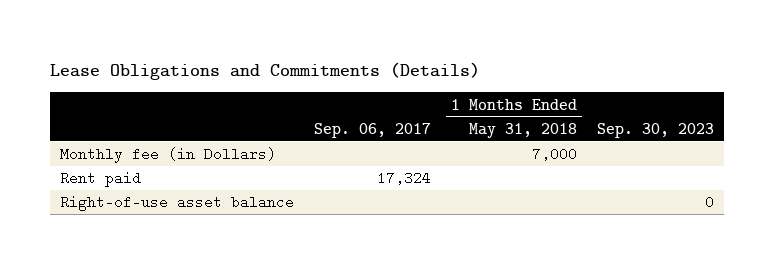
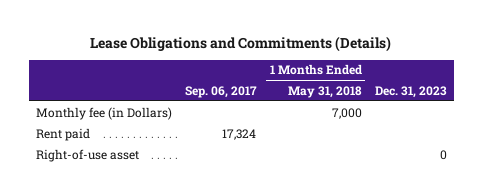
- | Sep. 06, 2017 | 1 Months Ended May 31, 2018 | Sep. 30, 2023
+ | Sep. 06, 2017 | 1 Months Ended May 31, 2018 | Dec. 31, 2023
- Right-of-use asset balance | | | 0
+ Right-of-use asset | | | 0

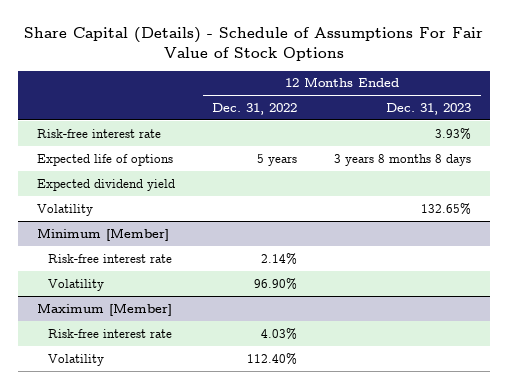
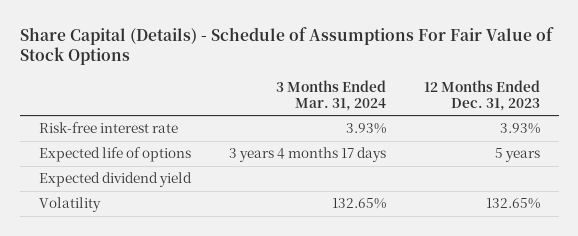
- | 12 Months Ended Dec. 31, 2022 | 12 Months Ended Dec. 31, 2023
+ | 3 Months Ended Mar. 31, 2024 | 12 Months Ended Dec. 31, 2023
- Expected life of options | 5 years | 3 years 8 months 8 days
+ Expected life of options | 3 years 4 months 17 days | 5 years
- Minimum [Member]
- Risk-free interest rate | 2.14% |
- Volatility | 96.90% |
- Maximum [Member]
- Risk-free interest rate | 4.03% |
- Volatility | 112.40% |

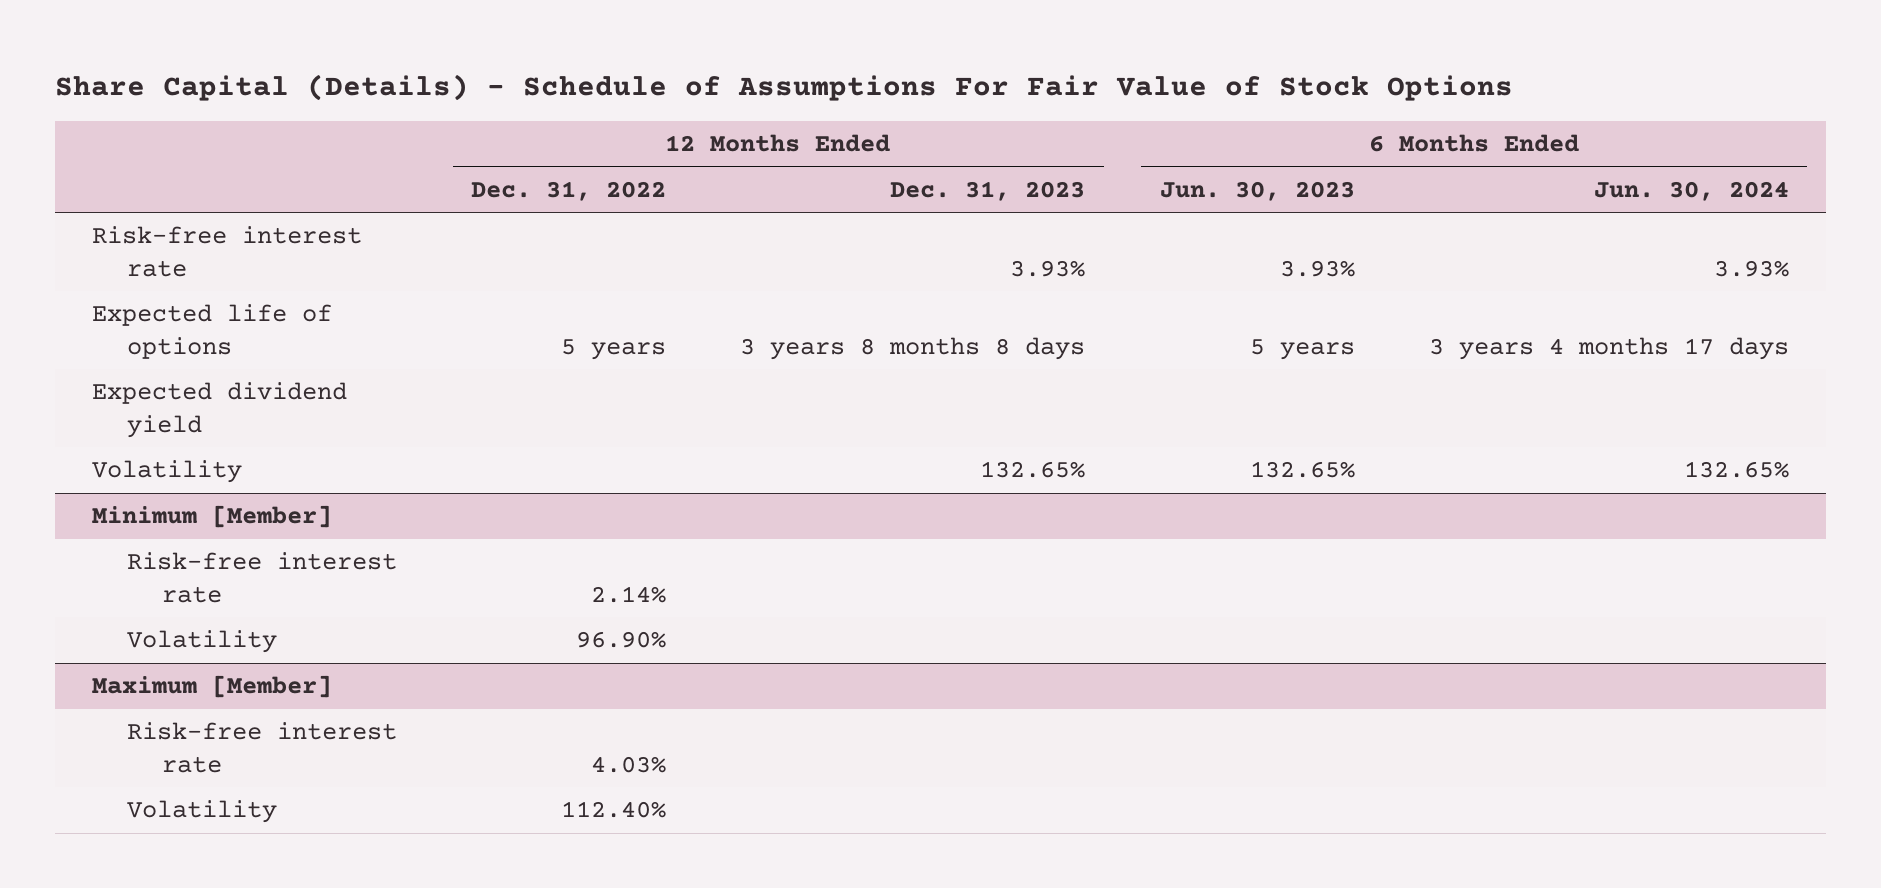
- | 3 Months Ended Mar. 31, 2024 | 12 Months Ended Dec. 31, 2023
+ | 12 Months Ended Dec. 31, 2022 | 12 Months Ended Dec. 31, 2023 | 6 Months Ended Jun. 30, 2023 | 6 Months Ended Jun. 30, 2024
- Expected life of options | 3 years 4 months 17 days | 5 years
+ Expected life of options | 5 years | 3 years 8 months 8 days | 5 years | 3 years 4 months 17 days
+ Minimum [Member]
+ Risk-free interest rate | 2.14% | | |
+ Volatility | 96.90% | | |
+ Maximum [Member]
+ Risk-free interest rate | 4.03% | | |
+ Volatility | 112.40% | | |

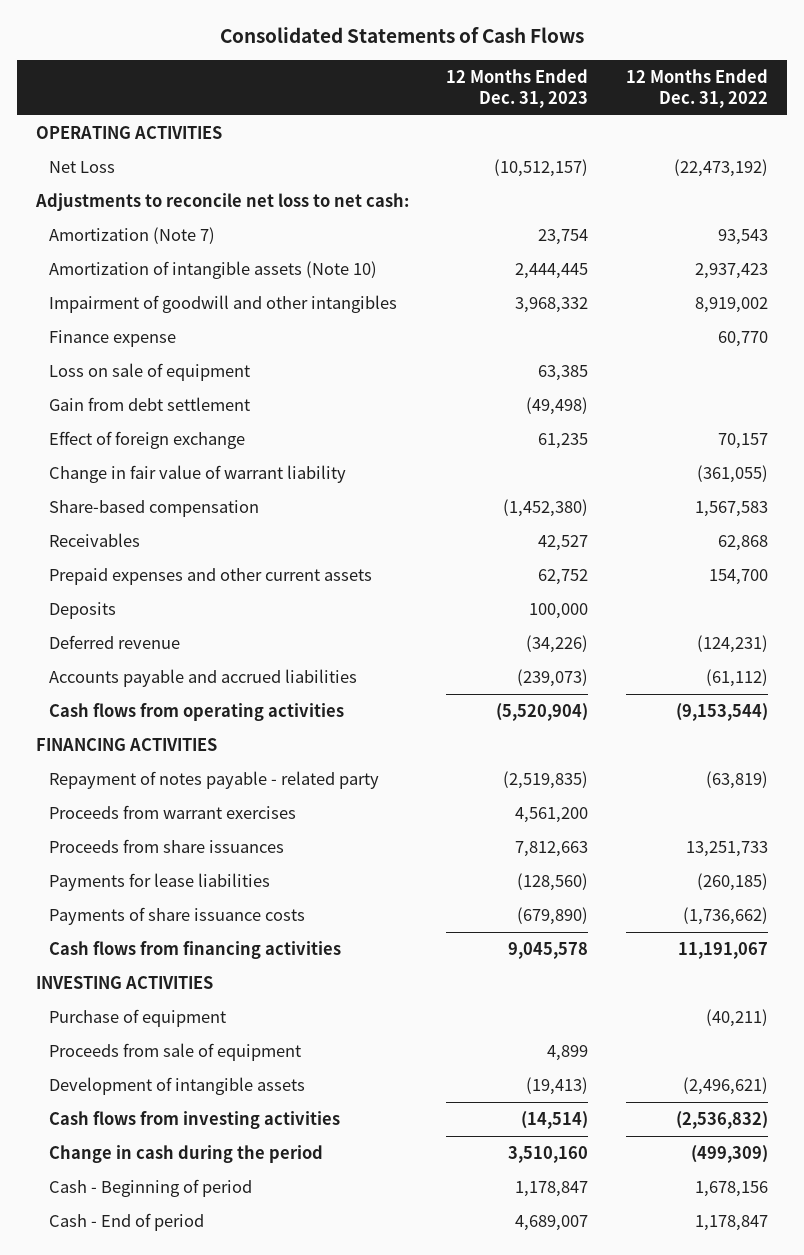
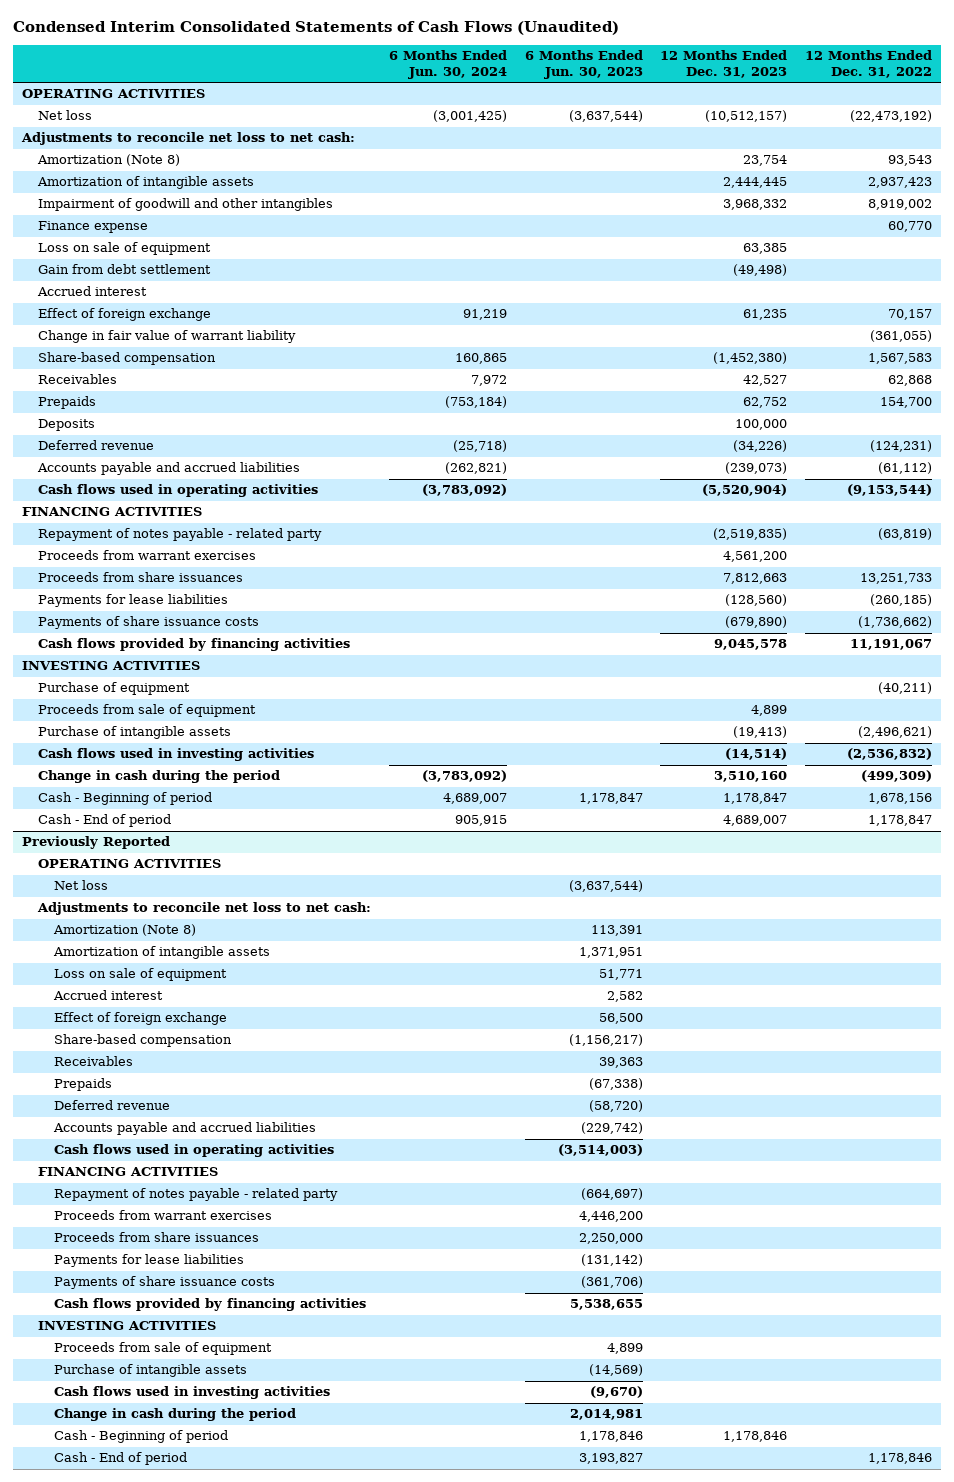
- Consolidated Statements of Cash Flows
+ Condensed Interim Consolidated Statements of Cash Flows (Unaudited)
- | 12 Months Ended Dec. 31, 2023 | 12 Months Ended Dec. 31, 2022
+ | 6 Months Ended Jun. 30, 2024 | 6 Months Ended Jun. 30, 2023 | 12 Months Ended Dec. 31, 2023 | 12 Months Ended Dec. 31, 2022
- Net Loss | (10,512,157) | (22,473,192)
+ Net loss | (3,001,425) | (3,637,544) | (10,512,157) | (22,473,192)
- Amortization (Note 7) | 23,754 | 93,543
- Amortization of intangible assets (Note 10) | 2,444,445 | 2,937,423
+ Amortization (Note 8) | | | 23,754 | 93,543
+ Amortization of intangible assets | | | 2,444,445 | 2,937,423
+ Accrued interest
- Prepaid expenses and other current assets | 62,752 | 154,700
+ Prepaids | (753,184) | | 62,752 | 154,700
- Cash flows from operating activities | (5,520,904) | (9,153,544)
+ Cash flows used in operating activities | (3,783,092) | | (5,520,904) | (9,153,544)
- Cash flows from financing activities | 9,045,578 | 11,191,067
+ Cash flows provided by financing activities | | | 9,045,578 | 11,191,067
- Development of intangible assets | (19,413) | (2,496,621)
- Cash flows from investing activities | (14,514) | (2,536,832)
+ Purchase of intangible assets | | | (19,413) | (2,496,621)
+ Cash flows used in investing activities | | | (14,514) | (2,536,832)
+ Previously Reported
+ OPERATING ACTIVITIES
+ Net loss | | (3,637,544) | |
+ Adjustments to reconcile net loss to net cash:
+ Amortization (Note 8) | | 113,391 | |
+ Amortization of intangible assets | | 1,371,951 | |
+ Loss on sale of equipment | | 51,771 | |
+ Accrued interest | | 2,582 | |
+ Effect of foreign exchange | | 56,500 | |
+ Share-based compensation | | (1,156,217) | |
+ Receivables | | 39,363 | |
+ Prepaids | | (67,338) | |
+ Deferred revenue | | (58,720) | |
+ Accounts payable and accrued liabilities | | (229,742) | |
+ Cash flows used in operating activities | | (3,514,003) | |
+ FINANCING ACTIVITIES
+ Repayment of notes payable - related party | | (664,697) | |
+ Proceeds from warrant exercises | | 4,446,200 | |
+ Proceeds from share issuances | | 2,250,000 | |
+ Payments for lease liabilities | | (131,142) | |
+ Payments of share issuance costs | | (361,706) | |
+ Cash flows provided by financing activities | | 5,538,655 | |
+ INVESTING ACTIVITIES
+ Proceeds from sale of equipment | | 4,899 | |
+ Purchase of intangible assets | | (14,569) | |
+ Cash flows used in investing activities | | (9,670) | |
+ Change in cash during the period | | 2,014,981 | |
+ Cash - Beginning of period | | 1,178,846 | 1,178,846 |
+ Cash - End of period | | 3,193,827 | | 1,178,846

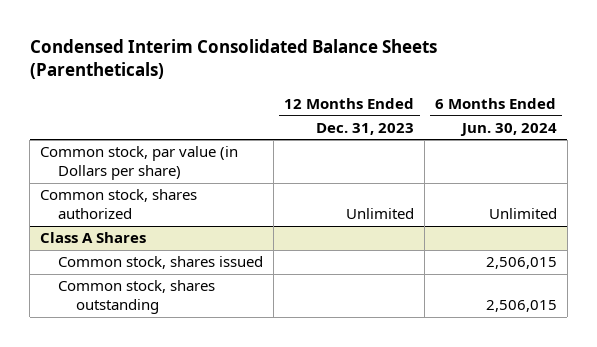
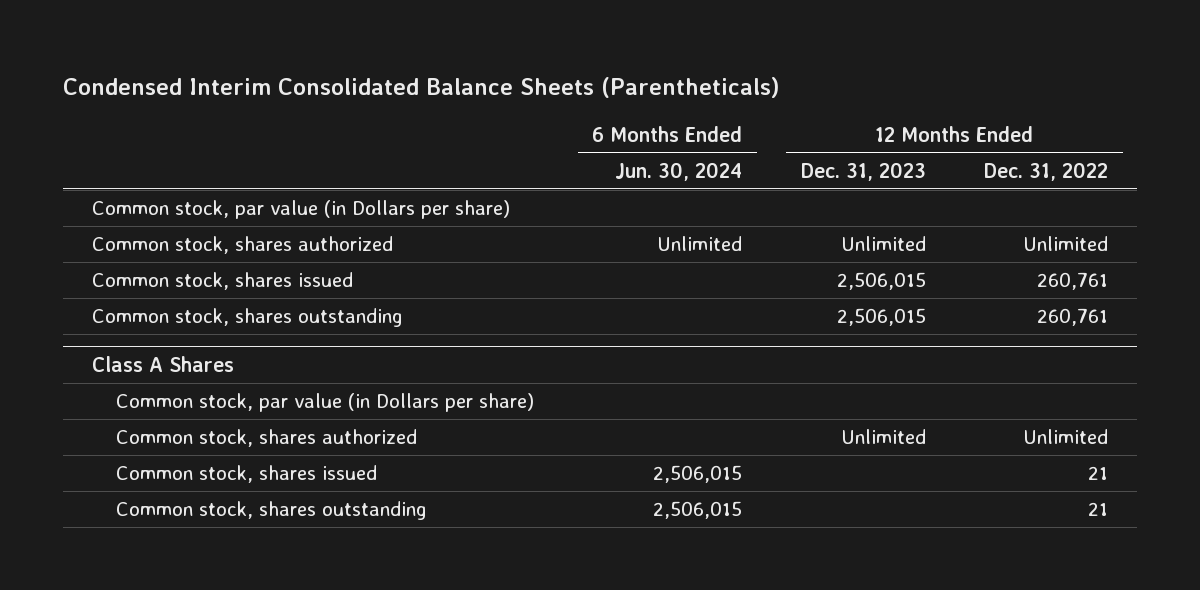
- | 12 Months Ended Dec. 31, 2023 | 6 Months Ended Jun. 30, 2024
+ | 6 Months Ended Jun. 30, 2024 | 12 Months Ended Dec. 31, 2023 | 12 Months Ended Dec. 31, 2022
+ Common stock, shares issued | | 2,506,015 | 260,761
+ Common stock, shares outstanding | | 2,506,015 | 260,761
@ Class A Shares
+ Common stock, par value (in Dollars per share)
+ Common stock, shares authorized | | Unlimited | Unlimited

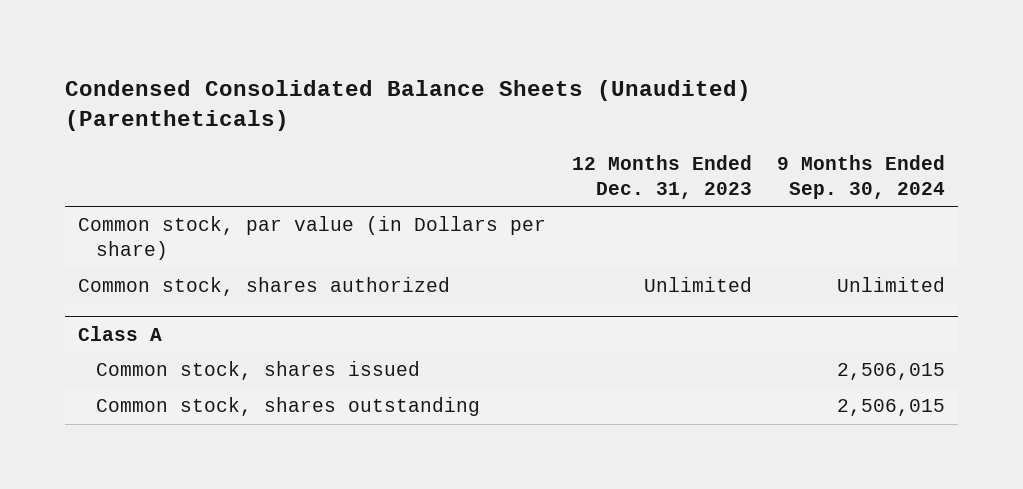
- Condensed Interim Consolidated Balance Sheets (Parentheticals)
+ Condensed Consolidated Balance Sheets (Unaudited) (Parentheticals)
- | 6 Months Ended Jun. 30, 2024 | 12 Months Ended Dec. 31, 2023 | 12 Months Ended Dec. 31, 2022
+ | 12 Months Ended Dec. 31, 2023 | 9 Months Ended Sep. 30, 2024
- Common stock, shares issued | | 2,506,015 | 260,761
- Common stock, shares outstanding | | 2,506,015 | 260,761
- Class A Shares
- Common stock, par value (in Dollars per share)
- Common stock, shares authorized | | Unlimited | Unlimited
+ Class A

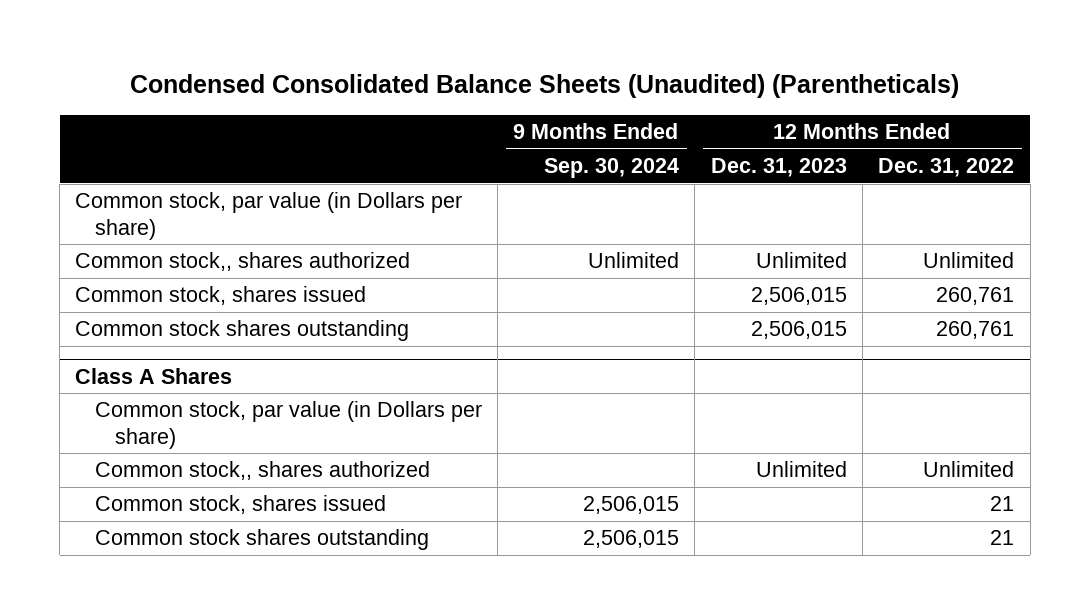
- | 12 Months Ended Dec. 31, 2023 | 9 Months Ended Sep. 30, 2024
+ | 9 Months Ended Sep. 30, 2024 | 12 Months Ended Dec. 31, 2023 | 12 Months Ended Dec. 31, 2022
- Common stock, shares authorized | Unlimited | Unlimited
- Class A
+ Common stock,, shares authorized | Unlimited | Unlimited | Unlimited
+ Common stock, shares issued | | 2,506,015 | 260,761
+ Common stock shares outstanding | | 2,506,015 | 260,761
+ Class A Shares
+ Common stock, par value (in Dollars per share)
+ Common stock,, shares authorized | | Unlimited | Unlimited
- Common stock, shares outstanding | | 2,506,015
+ Common stock shares outstanding | 2,506,015 | | 21

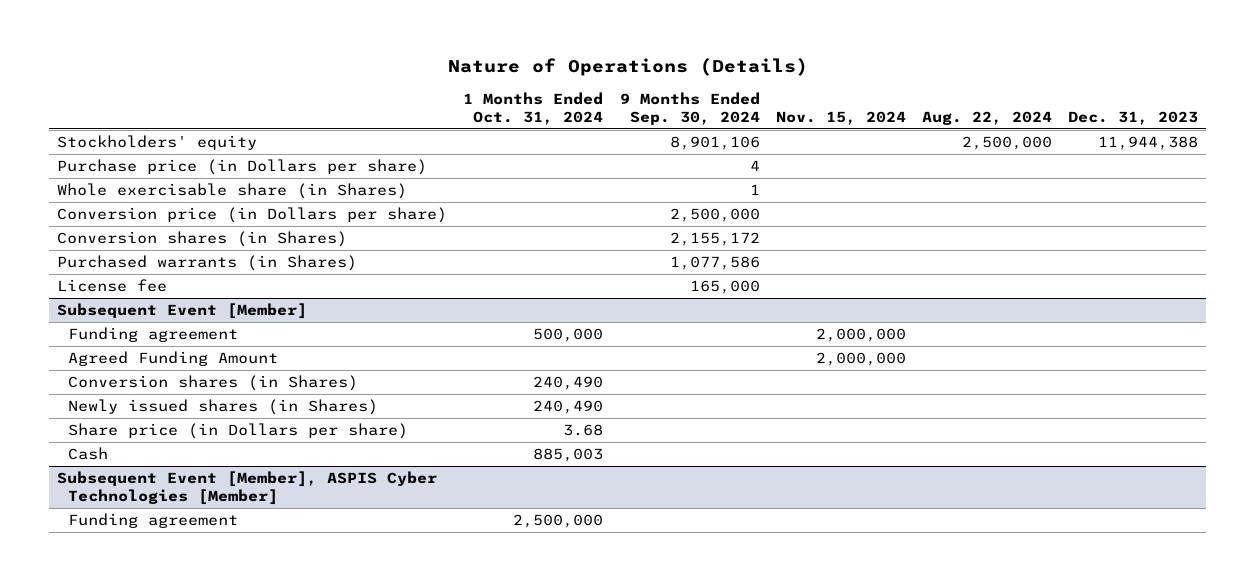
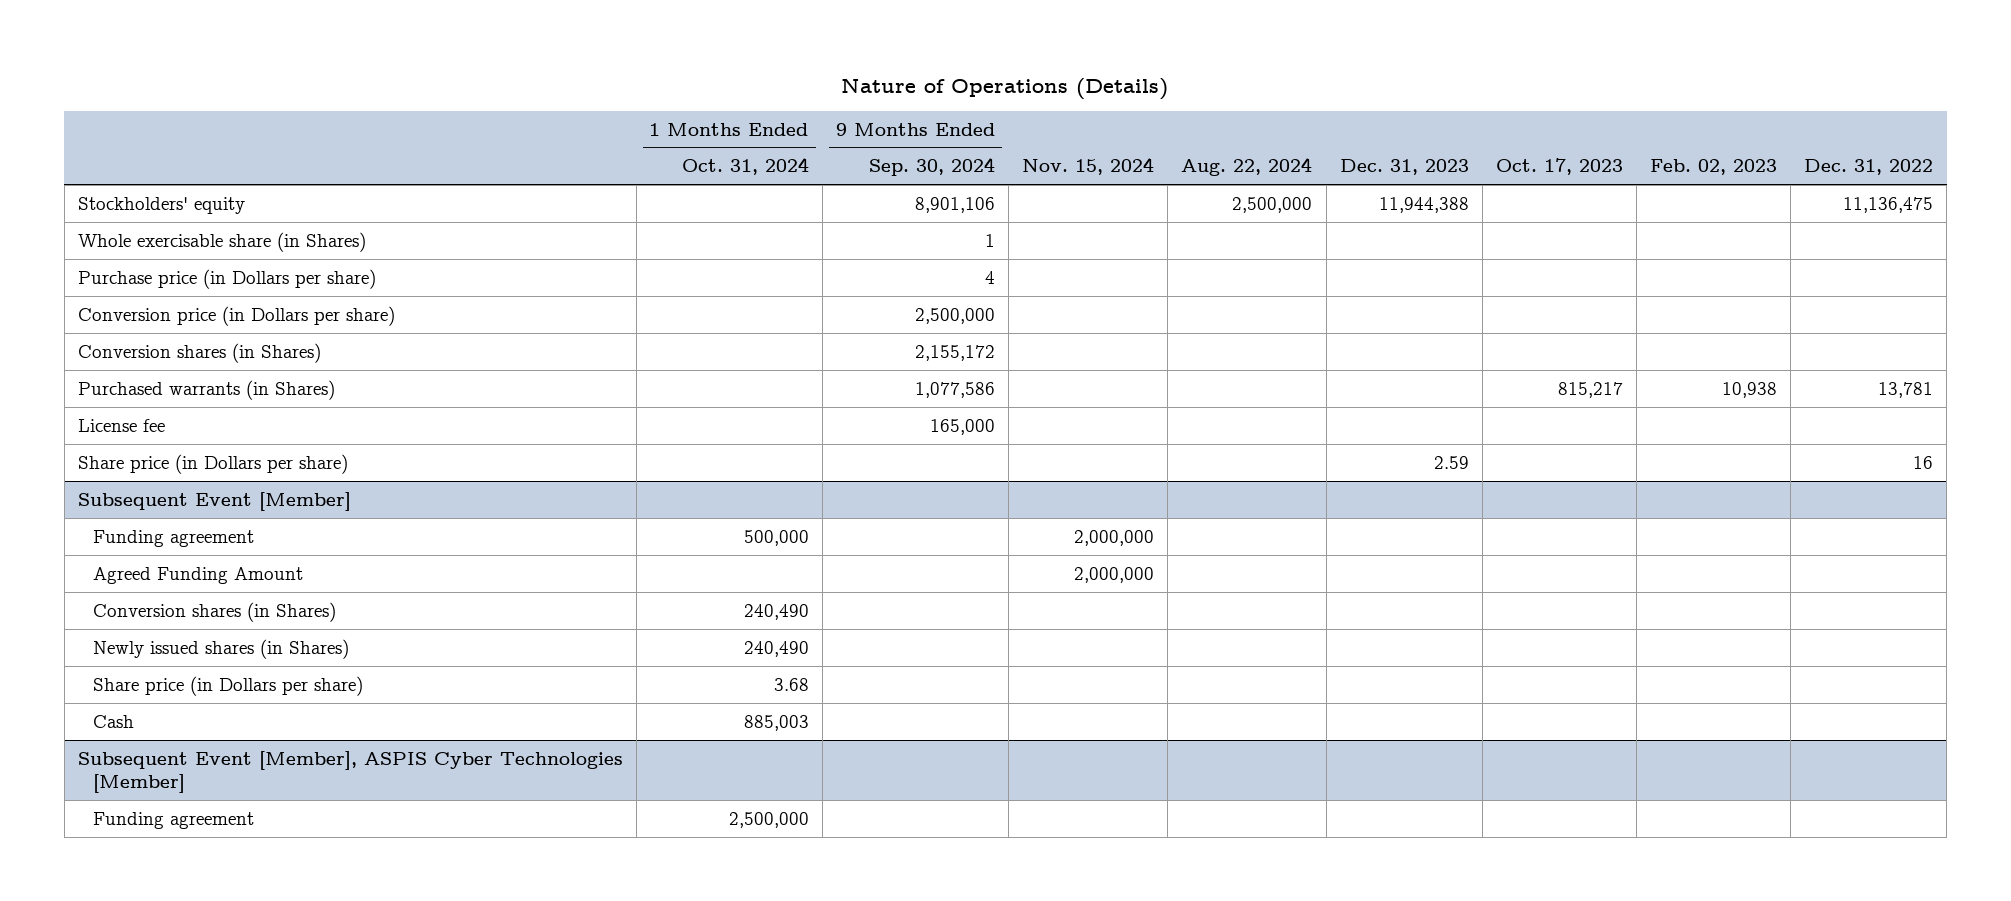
- | 1 Months Ended Oct. 31, 2024 | 9 Months Ended Sep. 30, 2024 | Nov. 15, 2024 | Aug. 22, 2024 | Dec. 31, 2023
+ | 1 Months Ended Oct. 31, 2024 | 9 Months Ended Sep. 30, 2024 | Nov. 15, 2024 | Aug. 22, 2024 | Dec. 31, 2023 | Oct. 17, 2023 | Feb. 02, 2023 | Dec. 31, 2022
moved down: Purchase price (in Dollars per share) | | 4 | | | | | |
+ Share price (in Dollars per share) | | | | | 2.59 | | | 16

